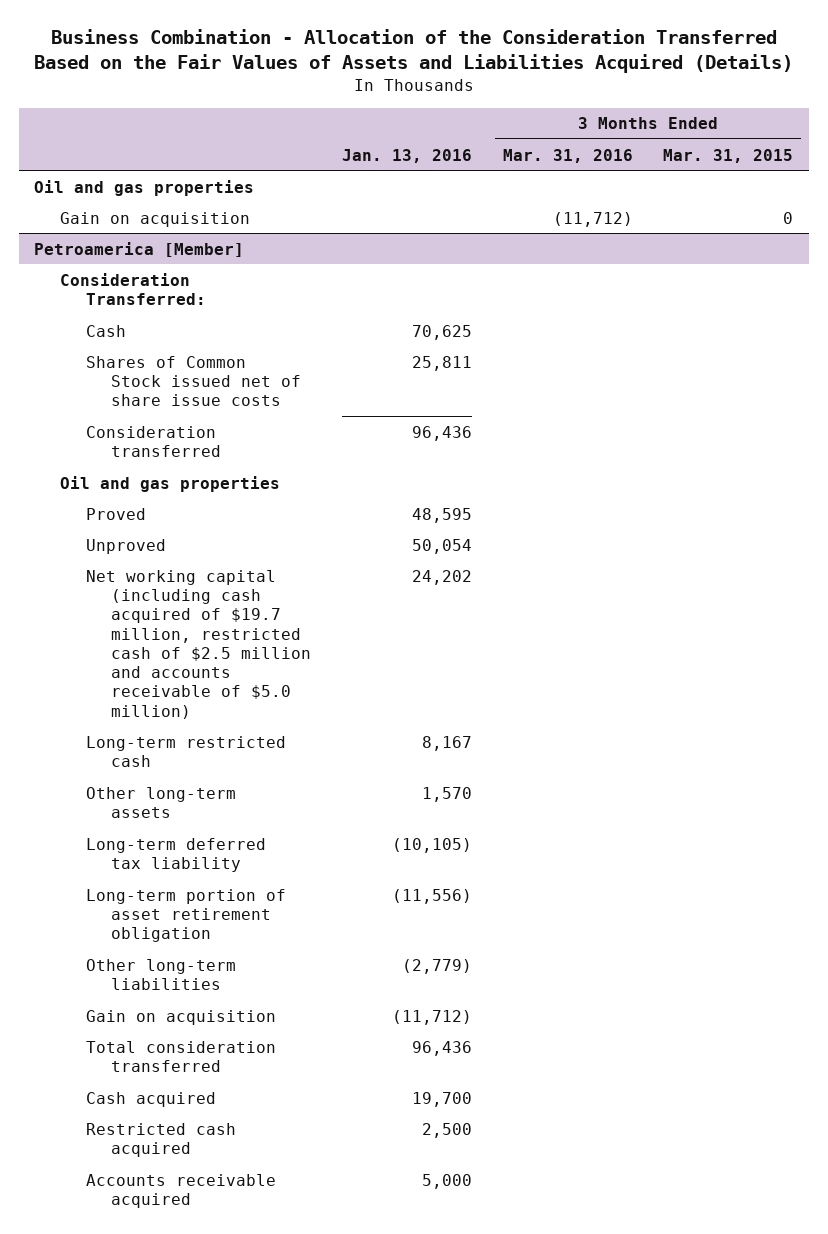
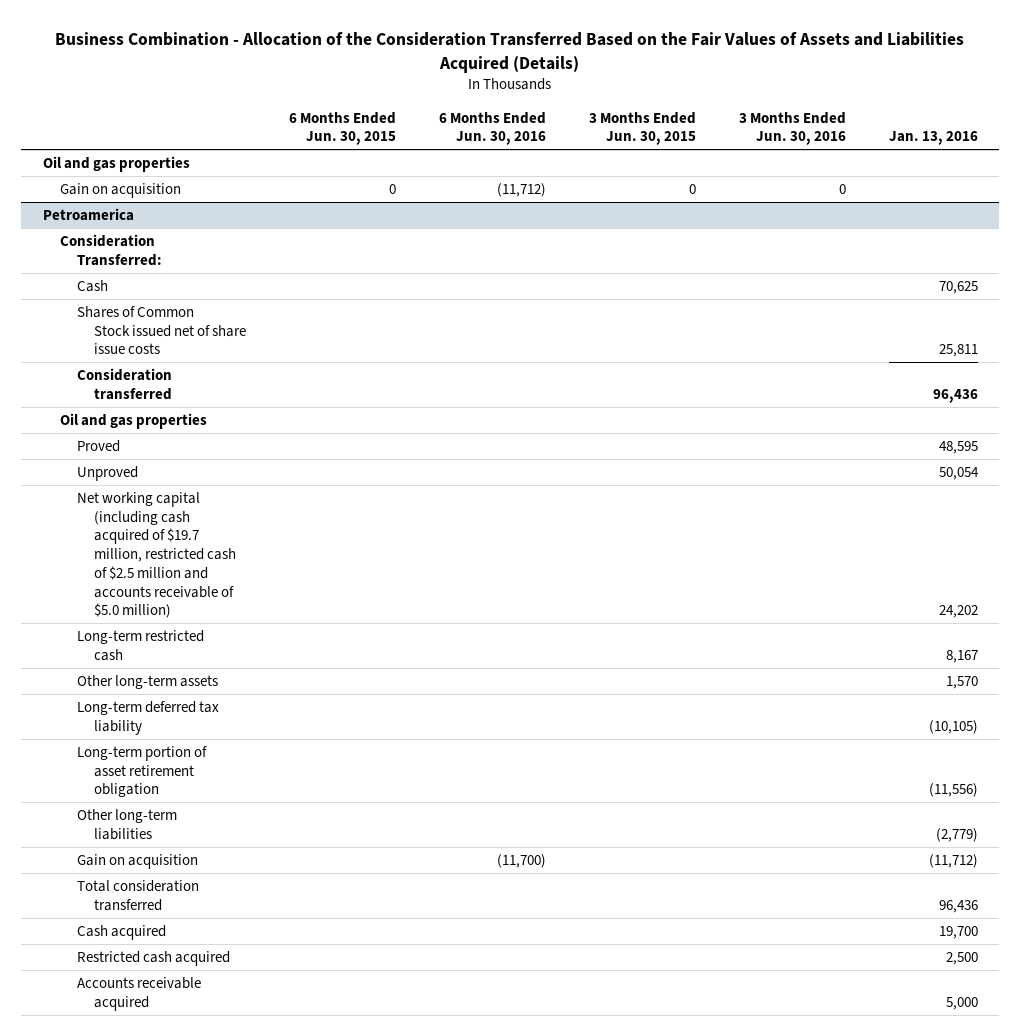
- | Jan. 13, 2016 | 3 Months Ended Mar. 31, 2016 | 3 Months Ended Mar. 31, 2015
+ | 6 Months Ended Jun. 30, 2015 | 6 Months Ended Jun. 30, 2016 | 3 Months Ended Jun. 30, 2015 | 3 Months Ended Jun. 30, 2016 | Jan. 13, 2016
- Petroamerica [Member]
+ Petroamerica

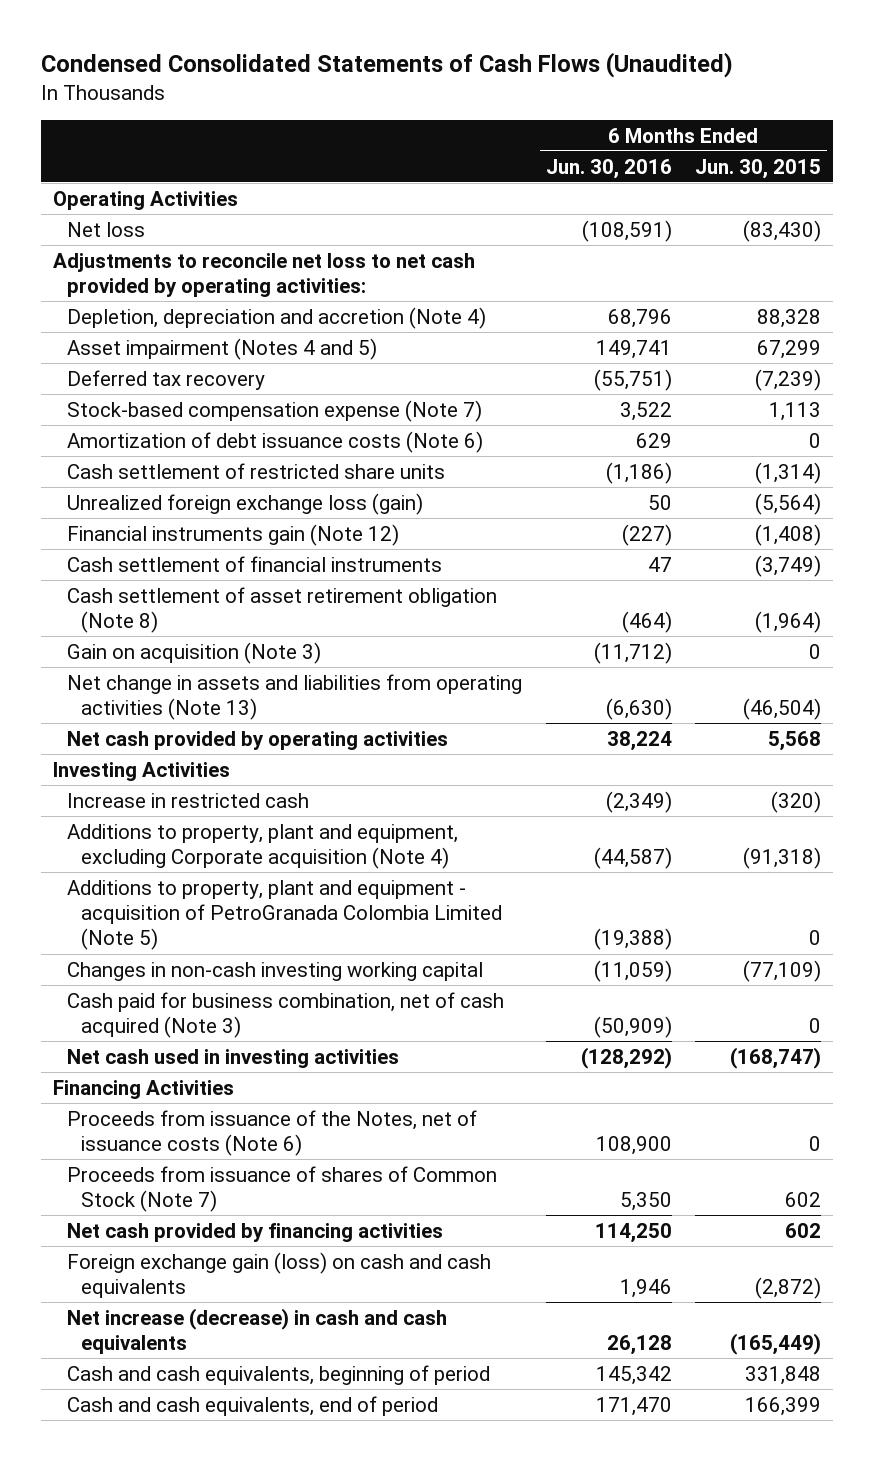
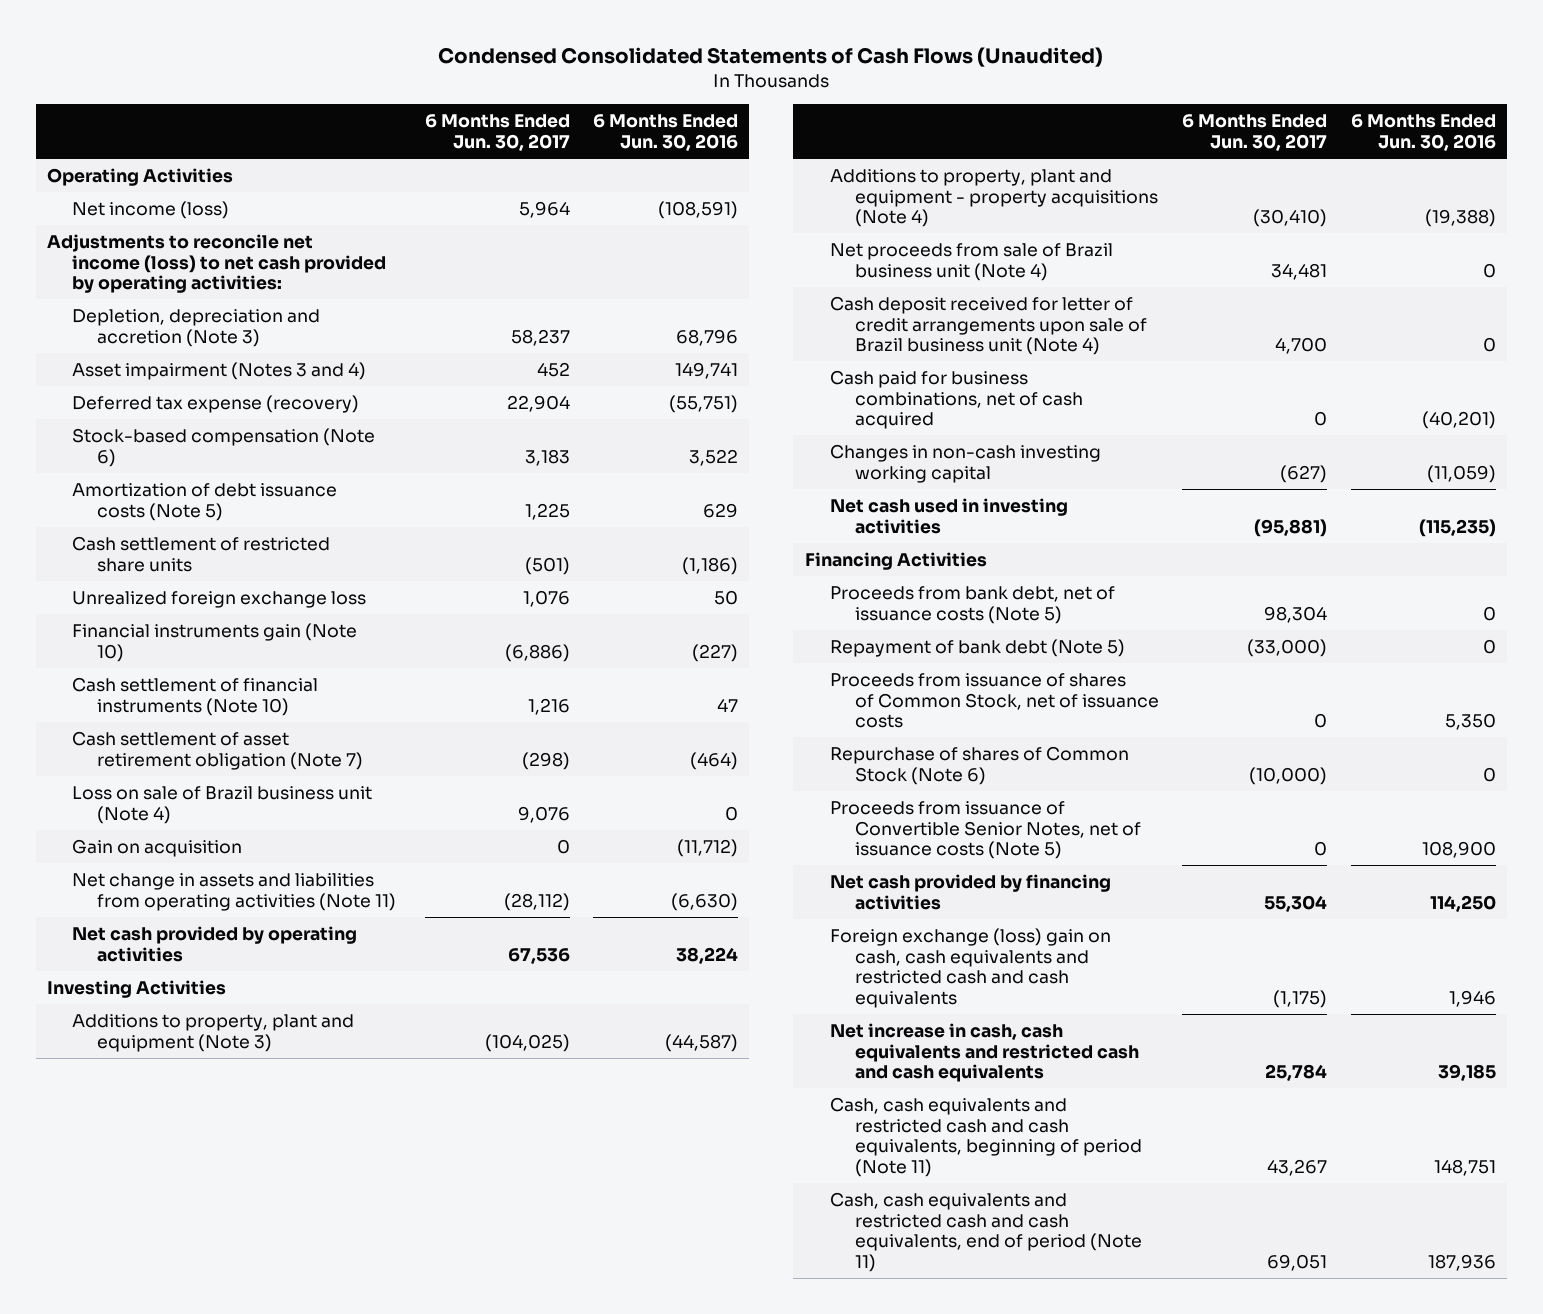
- | 6 Months Ended Jun. 30, 2016 | 6 Months Ended Jun. 30, 2015
+ | 6 Months Ended Jun. 30, 2017 | 6 Months Ended Jun. 30, 2016
- Net loss | (108,591) | (83,430)
- Adjustments to reconcile net loss to net cash provided by operating activities:
- Depletion, depreciation and accretion (Note 4) | 68,796 | 88,328
- Asset impairment (Notes 4 and 5) | 149,741 | 67,299
- Deferred tax recovery | (55,751) | (7,239)
- Stock-based compensation expense (Note 7) | 3,522 | 1,113
- Amortization of debt issuance costs (Note 6) | 629 | 0
+ Net income (loss) | 5,964 | (108,591)
+ Adjustments to reconcile net income (loss) to net cash provided by operating activities:
+ Depletion, depreciation and accretion (Note 3) | 58,237 | 68,796
+ Asset impairment (Notes 3 and 4) | 452 | 149,741
+ Deferred tax expense (recovery) | 22,904 | (55,751)
+ Stock-based compensation (Note 6) | 3,183 | 3,522
+ Amortization of debt issuance costs (Note 5) | 1,225 | 629
- Unrealized foreign exchange loss (gain) | 50 | (5,564)
- Financial instruments gain (Note 12) | (227) | (1,408)
- Cash settlement of financial instruments | 47 | (3,749)
- Cash settlement of asset retirement obligation (Note 8) | (464) | (1,964)
- Gain on acquisition (Note 3) | (11,712) | 0
- Net change in assets and liabilities from operating activities (Note 13) | (6,630) | (46,504)
+ Unrealized foreign exchange loss | 1,076 | 50
+ Financial instruments gain (Note 10) | (6,886) | (227)
+ Cash settlement of financial instruments (Note 10) | 1,216 | 47
+ Cash settlement of asset retirement obligation (Note 7) | (298) | (464)
+ Loss on sale of Brazil business unit (Note 4) | 9,076 | 0
+ Gain on acquisition | 0 | (11,712)
+ Net change in assets and liabilities from operating activities (Note 11) | (28,112) | (6,630)
- Increase in restricted cash | (2,349) | (320)
- Additions to property, plant and equipment, excluding Corporate acquisition (Note 4) | (44,587) | (91,318)
- Additions to property, plant and equipment - acquisition of PetroGranada Colombia Limited (Note 5) | (19,388) | 0
+ Additions to property, plant and equipment (Note 3) | (104,025) | (44,587)
+ Additions to property, plant and equipment - property acquisitions (Note 4) | (30,410) | (19,388)
+ Net proceeds from sale of Brazil business unit (Note 4) | 34,481 | 0
+ Cash deposit received for letter of credit arrangements upon sale of Brazil business unit (Note 4) | 4,700 | 0
+ Cash paid for business combinations, net of cash acquired | 0 | (40,201)
- Cash paid for business combination, net of cash acquired (Note 3) | (50,909) | 0
- Net cash used in investing activities | (128,292) | (168,747)
+ Net cash used in investing activities | (95,881) | (115,235)
- Proceeds from issuance of the Notes, net of issuance costs (Note 6) | 108,900 | 0
- Proceeds from issuance of shares of Common Stock (Note 7) | 5,350 | 602
+ Proceeds from bank debt, net of issuance costs (Note 5) | 98,304 | 0
+ Repayment of bank debt (Note 5) | (33,000) | 0
+ Proceeds from issuance of shares of Common Stock, net of issuance costs | 0 | 5,350
+ Repurchase of shares of Common Stock (Note 6) | (10,000) | 0
+ Proceeds from issuance of Convertible Senior Notes, net of issuance costs (Note 5) | 0 | 108,900
- Foreign exchange gain (loss) on cash and cash equivalents | 1,946 | (2,872)
- Net increase (decrease) in cash and cash equivalents | 26,128 | (165,449)
- Cash and cash equivalents, beginning of period | 145,342 | 331,848
- Cash and cash equivalents, end of period | 171,470 | 166,399
+ Foreign exchange (loss) gain on cash, cash equivalents and restricted cash and cash equivalents | (1,175) | 1,946
+ Net increase in cash, cash equivalents and restricted cash and cash equivalents | 25,784 | 39,185
+ Cash, cash equivalents and restricted cash and cash equivalents, beginning of period (Note 11) | 43,267 | 148,751
+ Cash, cash equivalents and restricted cash and cash equivalents, end of period (Note 11) | 69,051 | 187,936

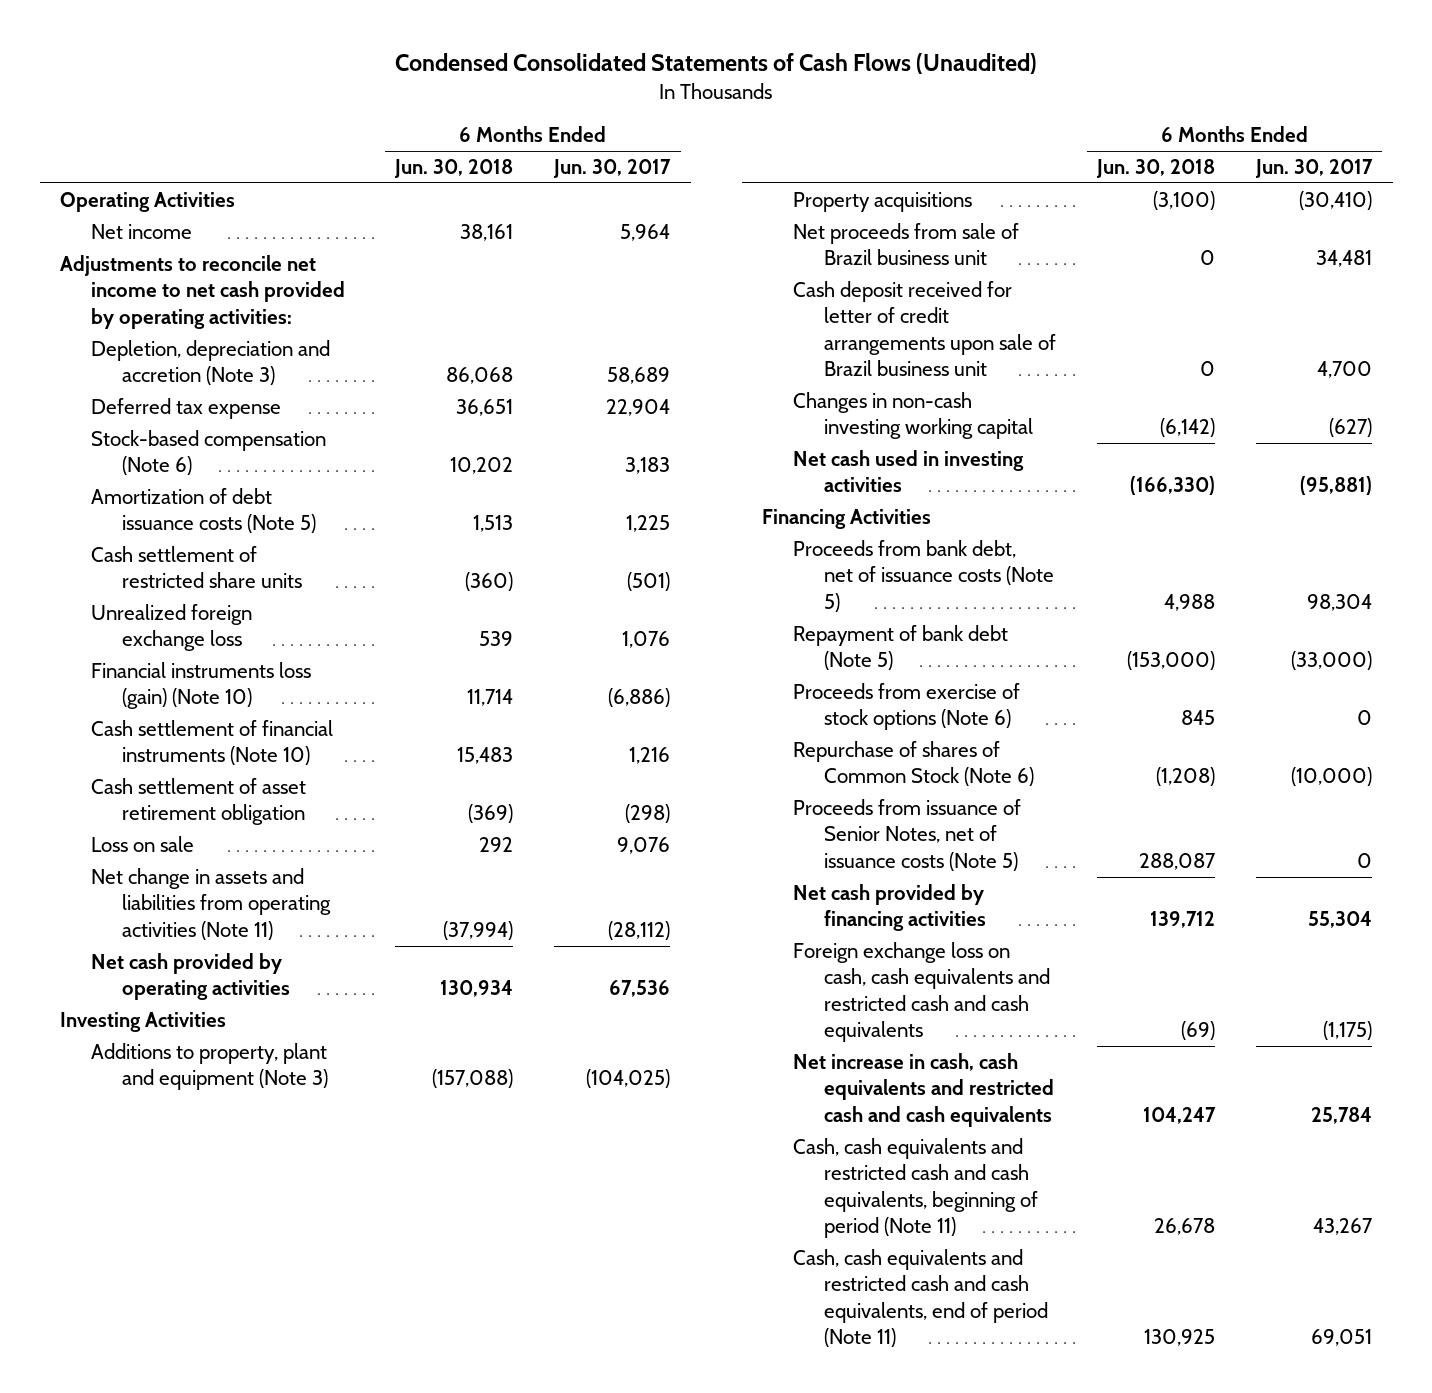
- | 6 Months Ended Jun. 30, 2017 | 6 Months Ended Jun. 30, 2016
+ | 6 Months Ended Jun. 30, 2018 | 6 Months Ended Jun. 30, 2017
- Net income (loss) | 5,964 | (108,591)
- Adjustments to reconcile net income (loss) to net cash provided by operating activities:
- Depletion, depreciation and accretion (Note 3) | 58,237 | 68,796
- Asset impairment (Notes 3 and 4) | 452 | 149,741
- Deferred tax expense (recovery) | 22,904 | (55,751)
+ Net income | 38,161 | 5,964
+ Adjustments to reconcile net income to net cash provided by operating activities:
+ Depletion, depreciation and accretion (Note 3) | 86,068 | 58,689
+ Deferred tax expense | 36,651 | 22,904
- Financial instruments gain (Note 10) | (6,886) | (227)
+ Financial instruments loss (gain) (Note 10) | 11,714 | (6,886)
- Cash settlement of asset retirement obligation (Note 7) | (298) | (464)
- Loss on sale of Brazil business unit (Note 4) | 9,076 | 0
- Gain on acquisition | 0 | (11,712)
+ Cash settlement of asset retirement obligation | (369) | (298)
+ Loss on sale | 292 | 9,076
- Additions to property, plant and equipment - property acquisitions (Note 4) | (30,410) | (19,388)
- Net proceeds from sale of Brazil business unit (Note 4) | 34,481 | 0
- Cash deposit received for letter of credit arrangements upon sale of Brazil business unit (Note 4) | 4,700 | 0
- Cash paid for business combinations, net of cash acquired | 0 | (40,201)
+ Property acquisitions | (3,100) | (30,410)
+ Net proceeds from sale of Brazil business unit | 0 | 34,481
+ Cash deposit received for letter of credit arrangements upon sale of Brazil business unit | 0 | 4,700
- Proceeds from issuance of shares of Common Stock, net of issuance costs | 0 | 5,350
+ Proceeds from exercise of stock options (Note 6) | 845 | 0
- Proceeds from issuance of Convertible Senior Notes, net of issuance costs (Note 5) | 0 | 108,900
+ Proceeds from issuance of Senior Notes, net of issuance costs (Note 5) | 288,087 | 0
- Foreign exchange (loss) gain on cash, cash equivalents and restricted cash and cash equivalents | (1,175) | 1,946
+ Foreign exchange loss on cash, cash equivalents and restricted cash and cash equivalents | (69) | (1,175)

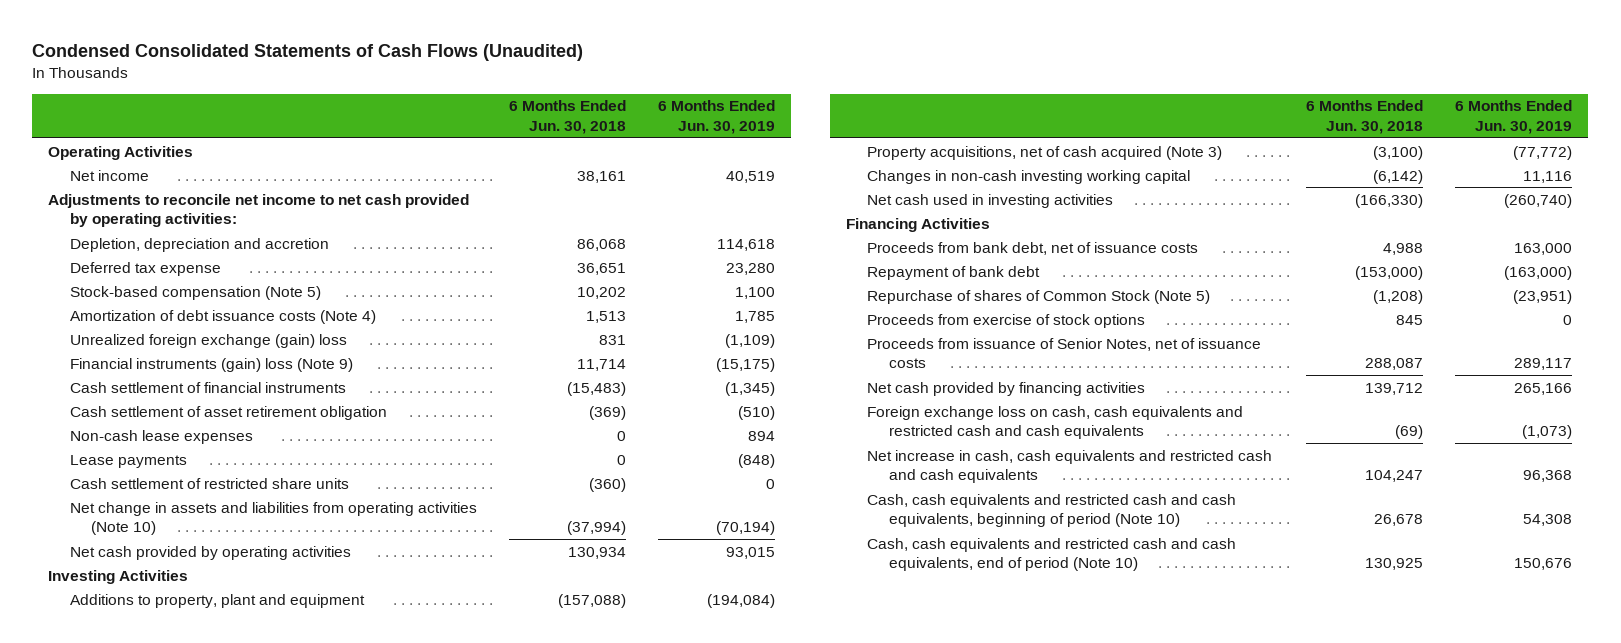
- | 6 Months Ended Jun. 30, 2018 | 6 Months Ended Jun. 30, 2017
+ | 6 Months Ended Jun. 30, 2018 | 6 Months Ended Jun. 30, 2019
- Depletion, depreciation and accretion (Note 3) | 86,068 | 58,689
+ Depletion, depreciation and accretion | 86,068 | 114,618
- Stock-based compensation (Note 6) | 10,202 | 3,183
- Amortization of debt issuance costs (Note 5) | 1,513 | 1,225
- Unrealized foreign exchange loss | 539 | 1,076
- Financial instruments loss (gain) (Note 10) | 11,714 | (6,886)
- Cash settlement of financial instruments (Note 10) | 15,483 | 1,216
+ Stock-based compensation (Note 5) | 10,202 | 1,100
+ Amortization of debt issuance costs (Note 4) | 1,513 | 1,785
+ Unrealized foreign exchange (gain) loss | 831 | (1,109)
+ Financial instruments (gain) loss (Note 9) | 11,714 | (15,175)
+ Cash settlement of financial instruments | (15,483) | (1,345)
- Loss on sale | 292 | 9,076
- Net change in assets and liabilities from operating activities (Note 11) | (37,994) | (28,112)
+ Non-cash lease expenses | 0 | 894
+ Lease payments | 0 | (848)
moved down: Cash settlement of restricted share units | (360) | 0
+ Net change in assets and liabilities from operating activities (Note 10) | (37,994) | (70,194)
- Additions to property, plant and equipment (Note 3) | (157,088) | (104,025)
- Property acquisitions | (3,100) | (30,410)
- Net proceeds from sale of Brazil business unit | 0 | 34,481
- Cash deposit received for letter of credit arrangements upon sale of Brazil business unit | 0 | 4,700
+ Additions to property, plant and equipment | (157,088) | (194,084)
+ Property acquisitions, net of cash acquired (Note 3) | (3,100) | (77,772)
- Proceeds from bank debt, net of issuance costs (Note 5) | 4,988 | 98,304
- Repayment of bank debt (Note 5) | (153,000) | (33,000)
- Proceeds from exercise of stock options (Note 6) | 845 | 0
- Repurchase of shares of Common Stock (Note 6) | (1,208) | (10,000)
- Proceeds from issuance of Senior Notes, net of issuance costs (Note 5) | 288,087 | 0
+ Proceeds from bank debt, net of issuance costs | 4,988 | 163,000
+ Repayment of bank debt | (153,000) | (163,000)
+ Repurchase of shares of Common Stock (Note 5) | (1,208) | (23,951)
+ Proceeds from exercise of stock options | 845 | 0
+ Proceeds from issuance of Senior Notes, net of issuance costs | 288,087 | 289,117
- Cash, cash equivalents and restricted cash and cash equivalents, beginning of period (Note 11) | 26,678 | 43,267
- Cash, cash equivalents and restricted cash and cash equivalents, end of period (Note 11) | 130,925 | 69,051
+ Cash, cash equivalents and restricted cash and cash equivalents, beginning of period (Note 10) | 26,678 | 54,308
+ Cash, cash equivalents and restricted cash and cash equivalents, end of period (Note 10) | 130,925 | 150,676

